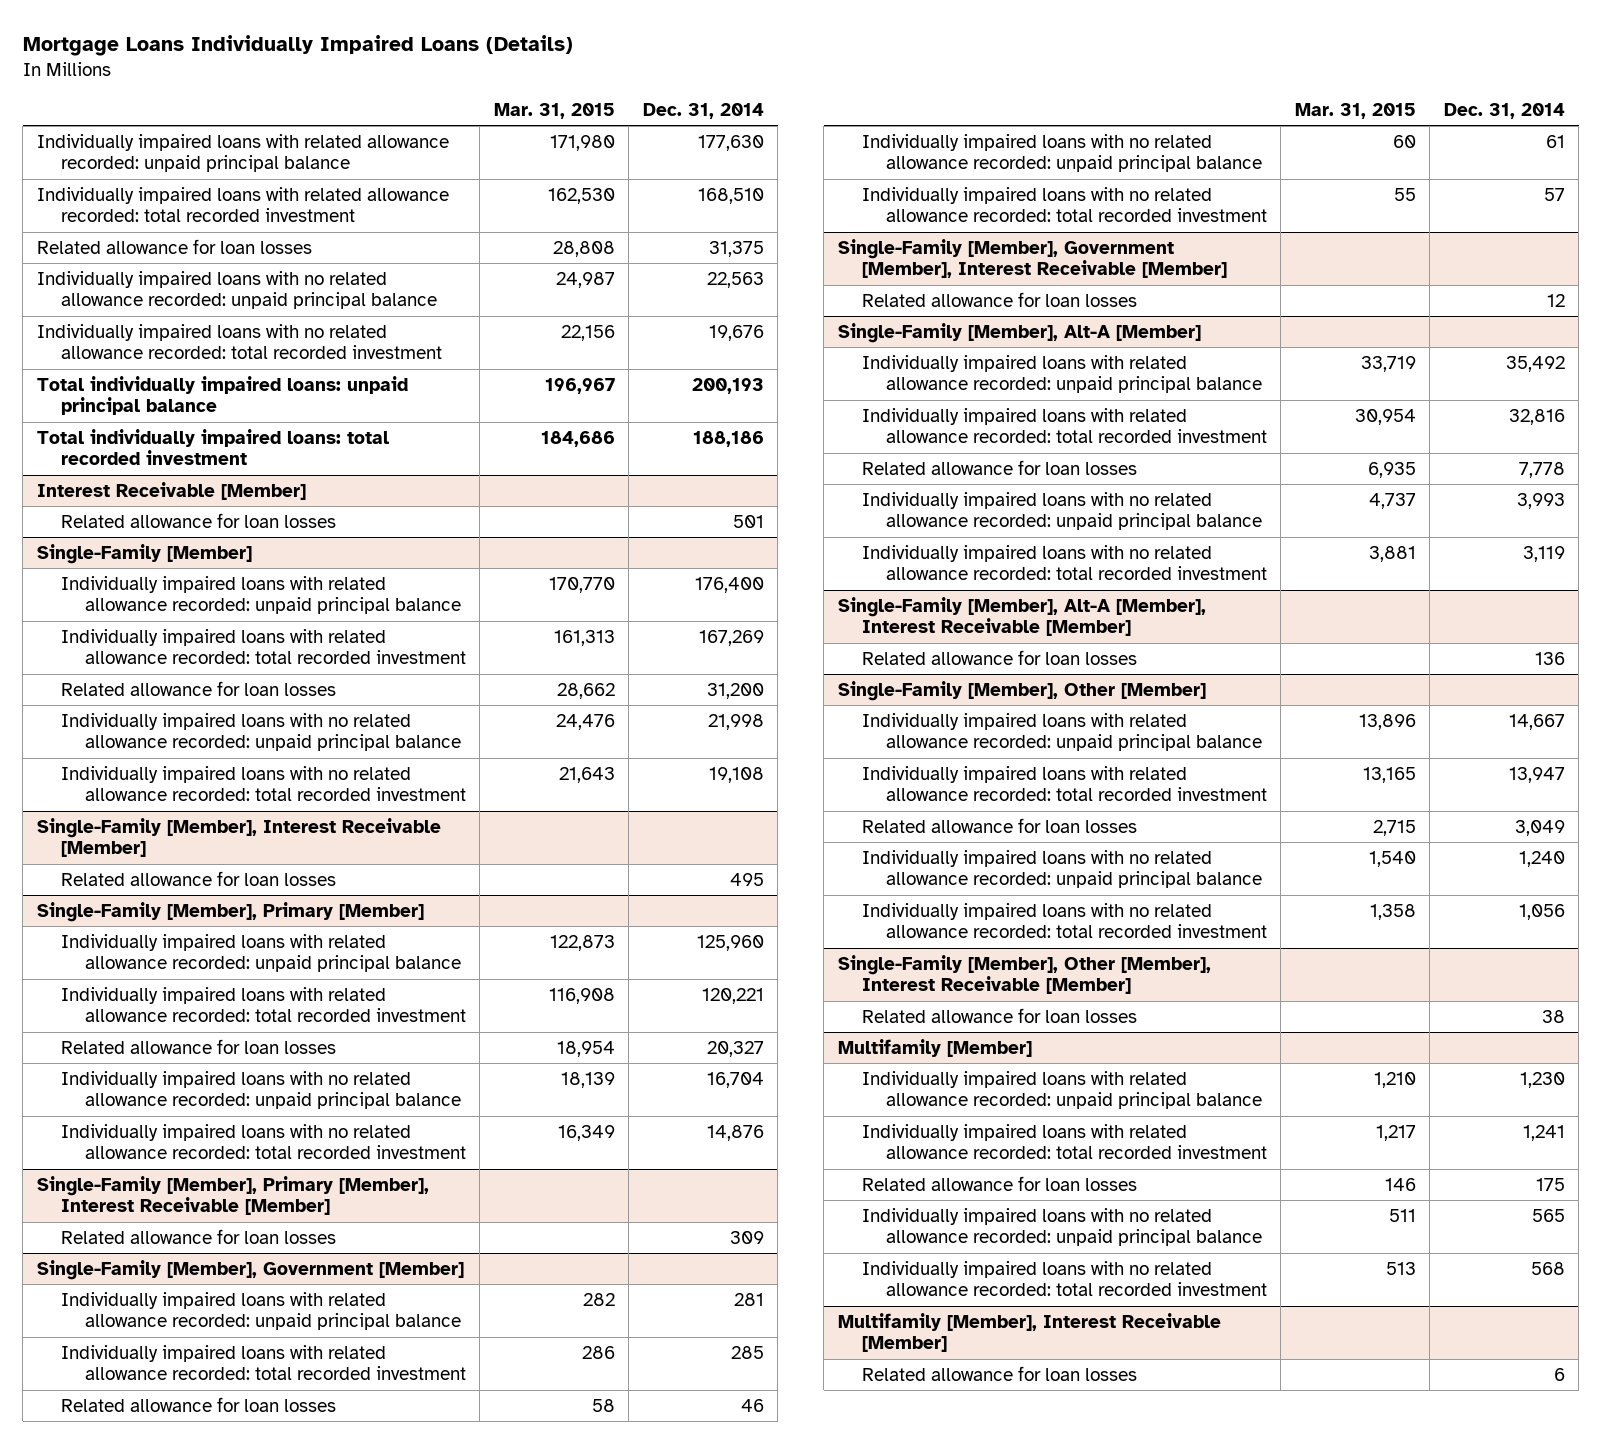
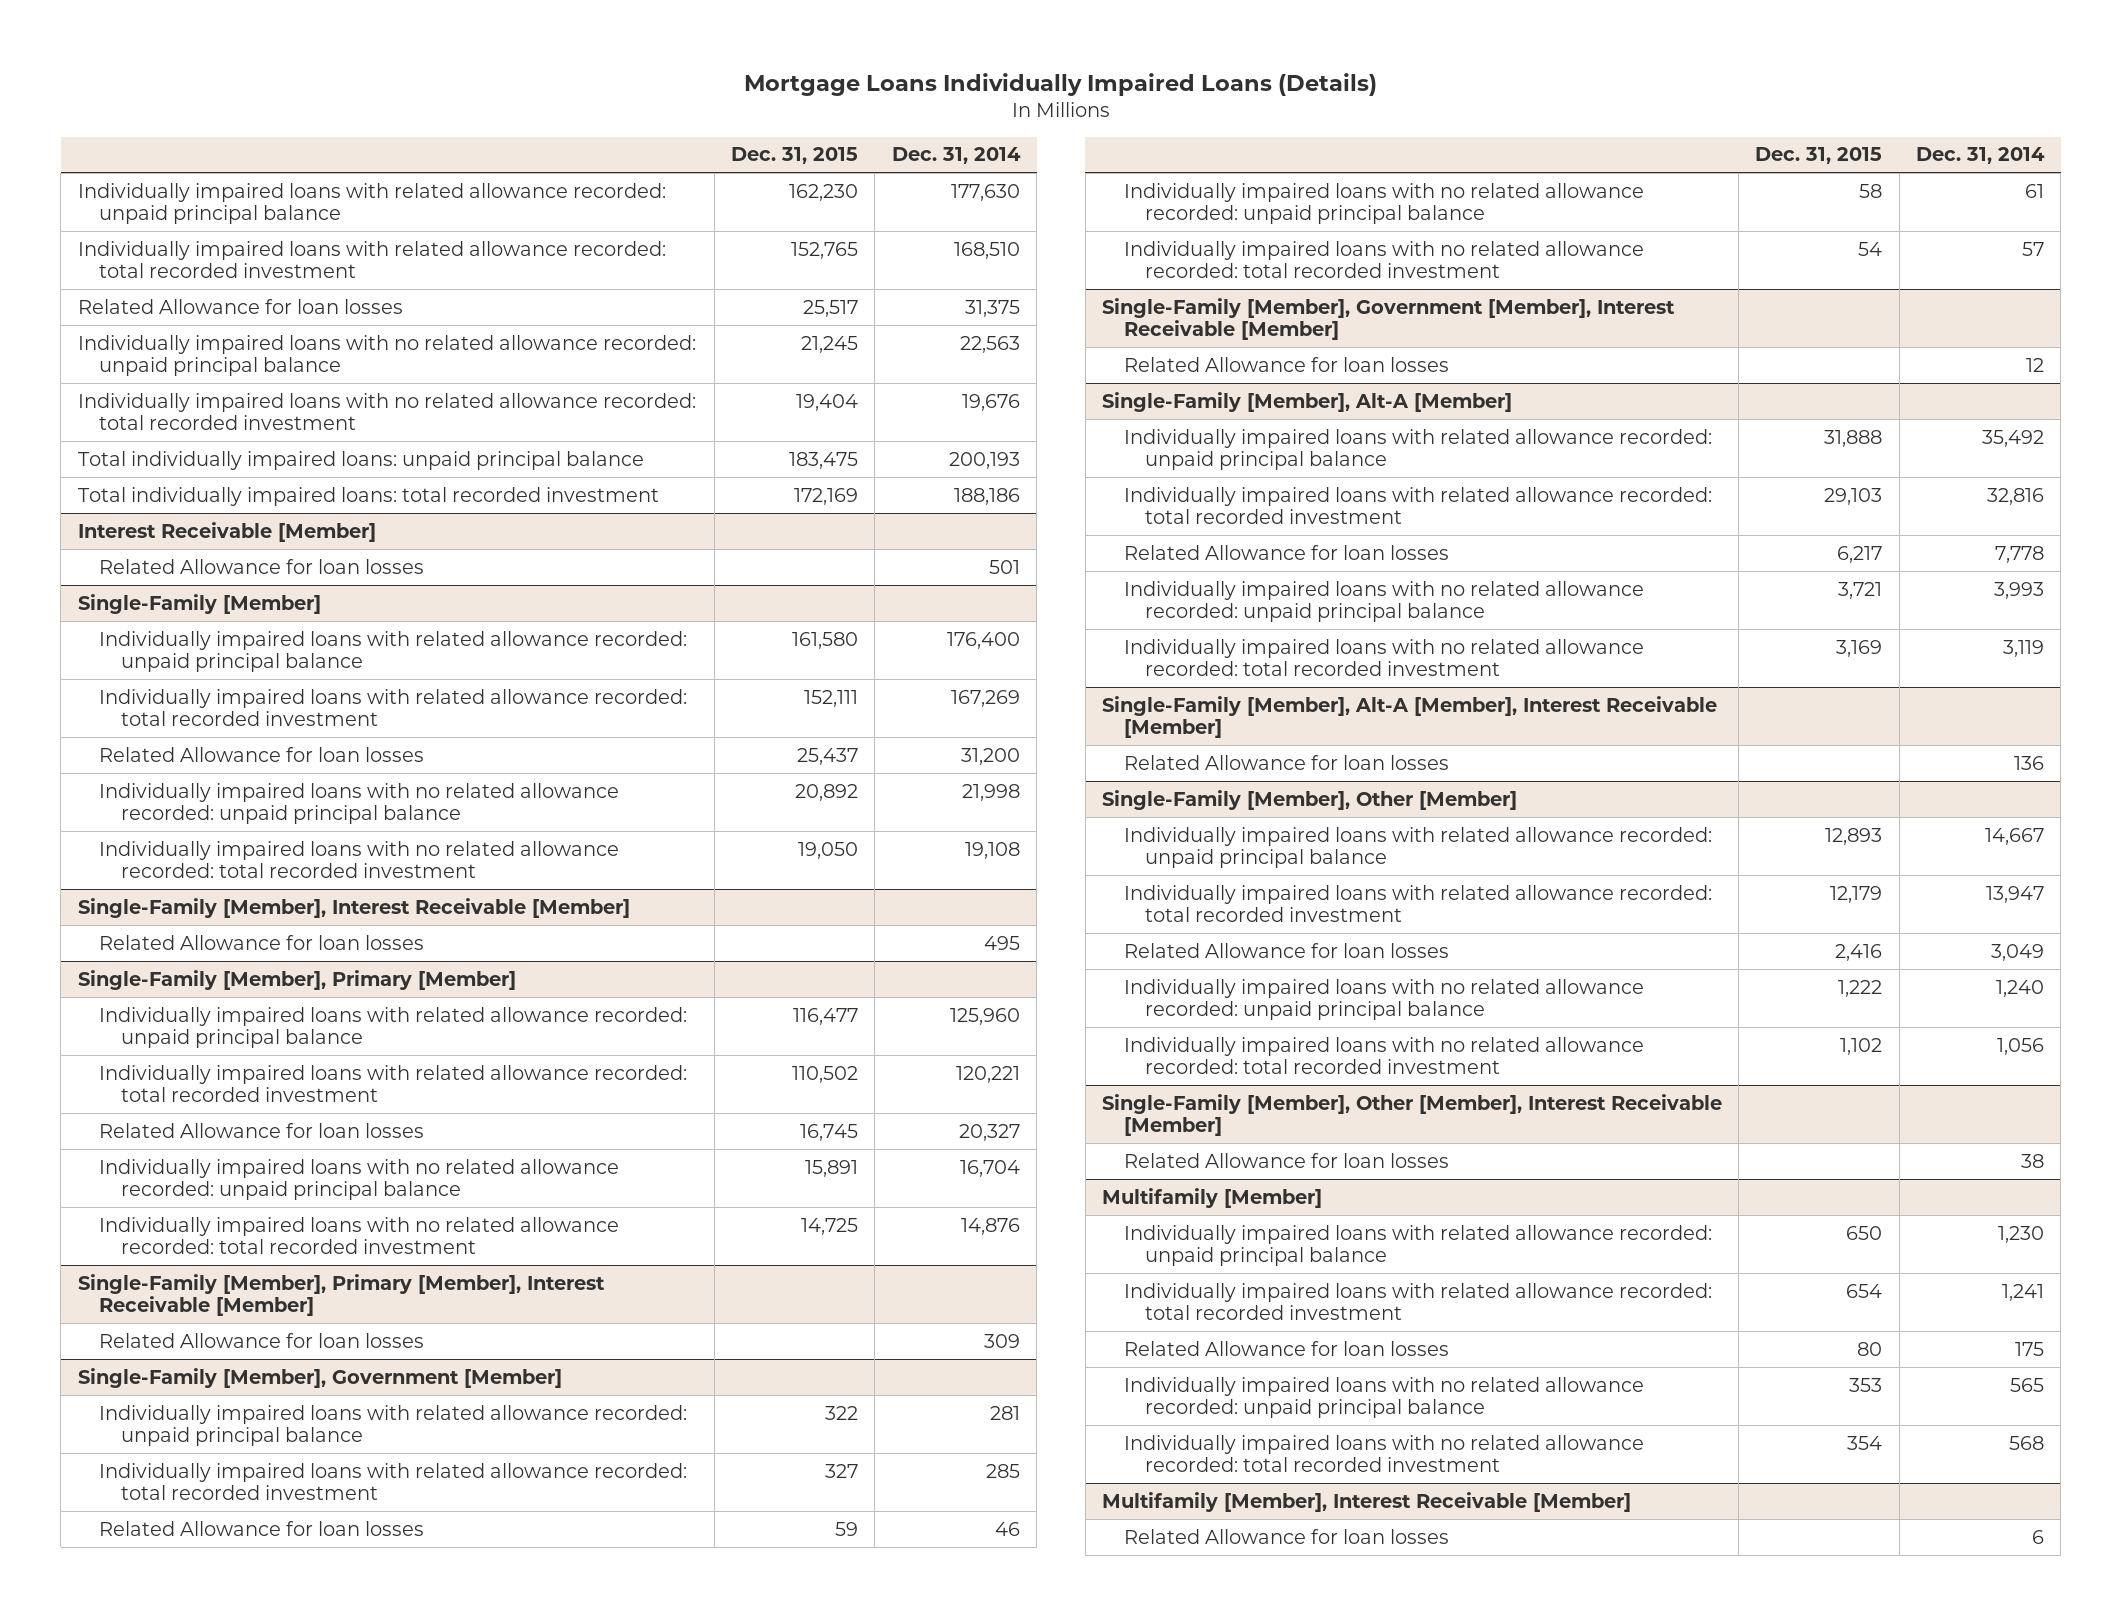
- | Mar. 31, 2015 | Dec. 31, 2014
+ | Dec. 31, 2015 | Dec. 31, 2014
- Related allowance for loan losses | 28,808 | 31,375
+ Related Allowance for loan losses | 25,517 | 31,375
@ Interest Receivable [Member]
- Related allowance for loan losses | | 501
+ Related Allowance for loan losses | | 501
@ Single-Family [Member]
- Related allowance for loan losses | 28,662 | 31,200
+ Related Allowance for loan losses | 25,437 | 31,200
@ Single-Family [Member], Interest Receivable [Member]
- Related allowance for loan losses | | 495
+ Related Allowance for loan losses | | 495
@ Single-Family [Member], Primary [Member]
- Related allowance for loan losses | 18,954 | 20,327
+ Related Allowance for loan losses | 16,745 | 20,327
@ Single-Family [Member], Primary [Member], Interest Receivable [Member]
- Related allowance for loan losses | | 309
+ Related Allowance for loan losses | | 309
@ Single-Family [Member], Government [Member]
- Related allowance for loan losses | 58 | 46
+ Related Allowance for loan losses | 59 | 46
@ Single-Family [Member], Government [Member], Interest Receivable [Member]
- Related allowance for loan losses | | 12
+ Related Allowance for loan losses | | 12
@ Single-Family [Member], Alt-A [Member]
- Related allowance for loan losses | 6,935 | 7,778
+ Related Allowance for loan losses | 6,217 | 7,778
@ Single-Family [Member], Alt-A [Member], Interest Receivable [Member]
- Related allowance for loan losses | | 136
+ Related Allowance for loan losses | | 136
@ Single-Family [Member], Other [Member]
- Related allowance for loan losses | 2,715 | 3,049
+ Related Allowance for loan losses | 2,416 | 3,049
@ Single-Family [Member], Other [Member], Interest Receivable [Member]
- Related allowance for loan losses | | 38
+ Related Allowance for loan losses | | 38
@ Multifamily [Member]
- Related allowance for loan losses | 146 | 175
+ Related Allowance for loan losses | 80 | 175
@ Multifamily [Member], Interest Receivable [Member]
- Related allowance for loan losses | | 6
+ Related Allowance for loan losses | | 6

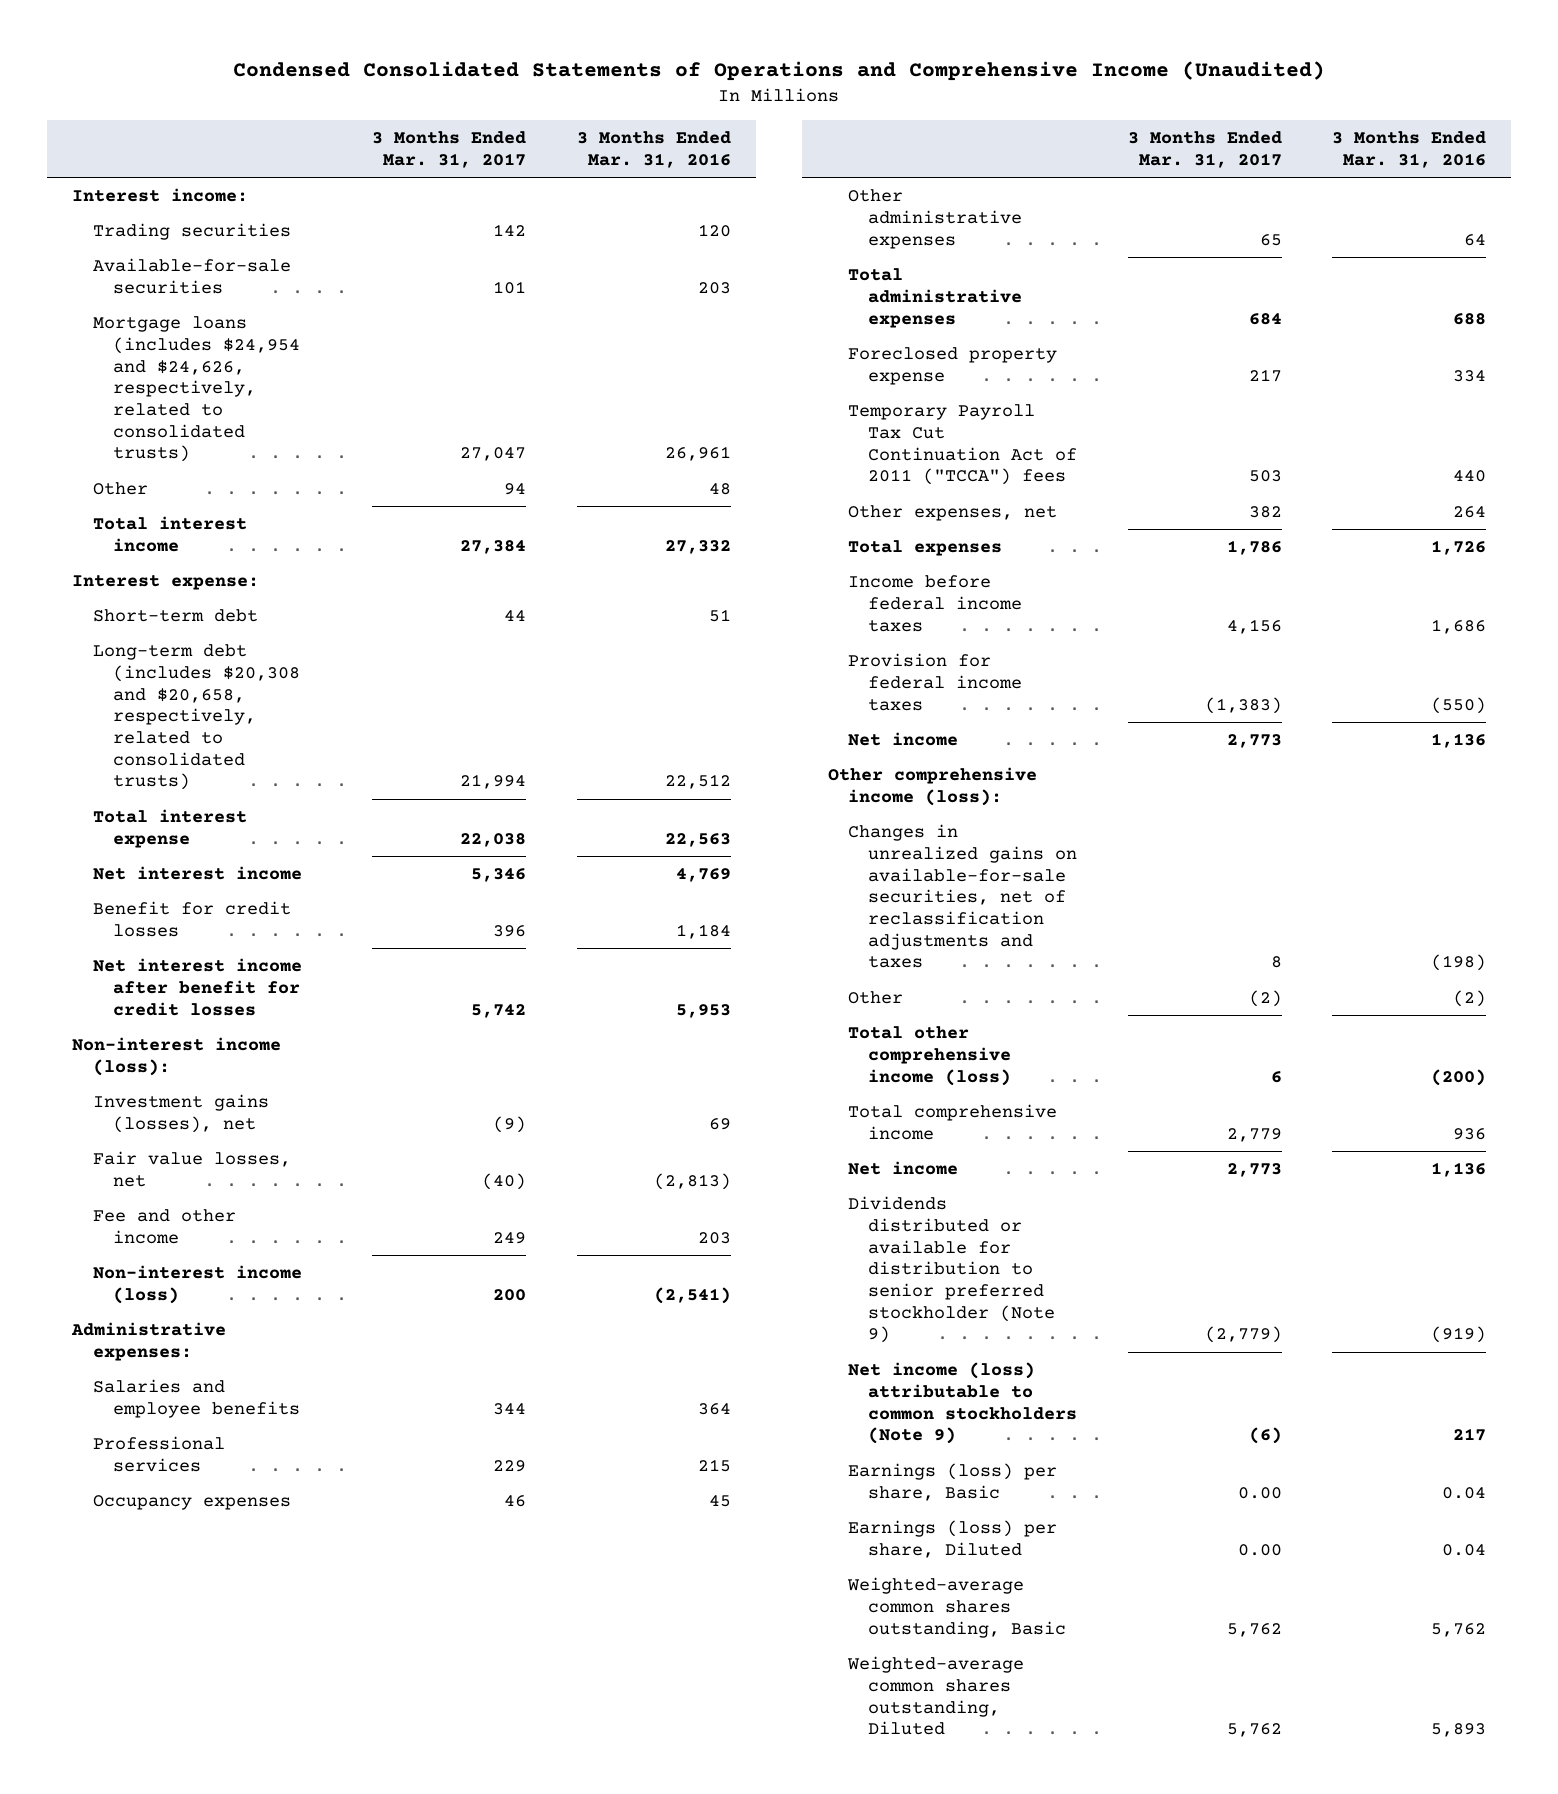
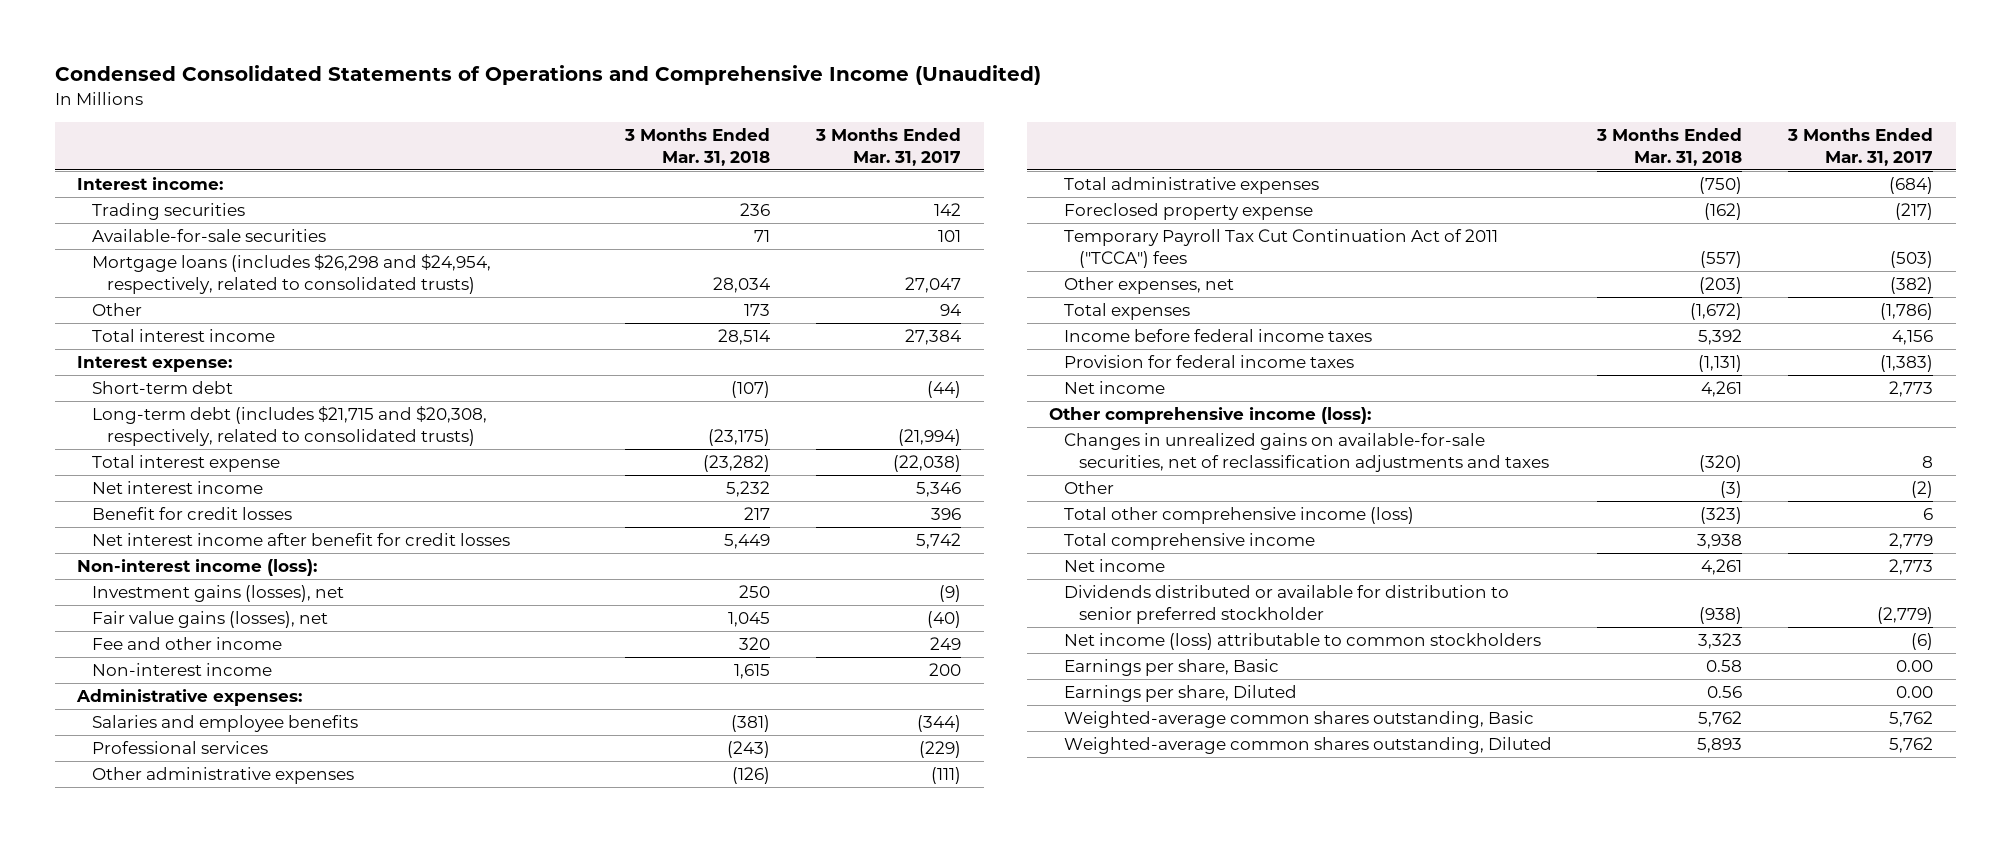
- | 3 Months Ended Mar. 31, 2017 | 3 Months Ended Mar. 31, 2016
+ | 3 Months Ended Mar. 31, 2018 | 3 Months Ended Mar. 31, 2017
- Mortgage loans (includes $24,954 and $24,626, respectively, related to consolidated trusts) | 27,047 | 26,961
+ Mortgage loans (includes $26,298 and $24,954, respectively, related to consolidated trusts) | 28,034 | 27,047
- Short-term debt | 44 | 51
- Long-term debt (includes $20,308 and $20,658, respectively, related to consolidated trusts) | 21,994 | 22,512
- Total interest expense | 22,038 | 22,563
+ Short-term debt | (107) | (44)
+ Long-term debt (includes $21,715 and $20,308, respectively, related to consolidated trusts) | (23,175) | (21,994)
+ Total interest expense | (23,282) | (22,038)
- Fair value losses, net | (40) | (2,813)
+ Fair value gains (losses), net | 1,045 | (40)
- Non-interest income (loss) | 200 | (2,541)
+ Non-interest income | 1,615 | 200
- Salaries and employee benefits | 344 | 364
- Professional services | 229 | 215
- Occupancy expenses | 46 | 45
- Other administrative expenses | 65 | 64
- Total administrative expenses | 684 | 688
- Foreclosed property expense | 217 | 334
- Temporary Payroll Tax Cut Continuation Act of 2011 ("TCCA") fees | 503 | 440
- Other expenses, net | 382 | 264
- Total expenses | 1,786 | 1,726
+ Salaries and employee benefits | (381) | (344)
+ Professional services | (243) | (229)
+ Other administrative expenses | (126) | (111)
+ Total administrative expenses | (750) | (684)
+ Foreclosed property expense | (162) | (217)
+ Temporary Payroll Tax Cut Continuation Act of 2011 ("TCCA") fees | (557) | (503)
+ Other expenses, net | (203) | (382)
+ Total expenses | (1,672) | (1,786)
- Dividends distributed or available for distribution to senior preferred stockholder (Note 9) | (2,779) | (919)
- Net income (loss) attributable to common stockholders (Note 9) | (6) | 217
- Earnings (loss) per share, Basic | 0.00 | 0.04
- Earnings (loss) per share, Diluted | 0.00 | 0.04
+ Dividends distributed or available for distribution to senior preferred stockholder | (938) | (2,779)
+ Net income (loss) attributable to common stockholders | 3,323 | (6)
+ Earnings per share, Basic | 0.58 | 0.00
+ Earnings per share, Diluted | 0.56 | 0.00

